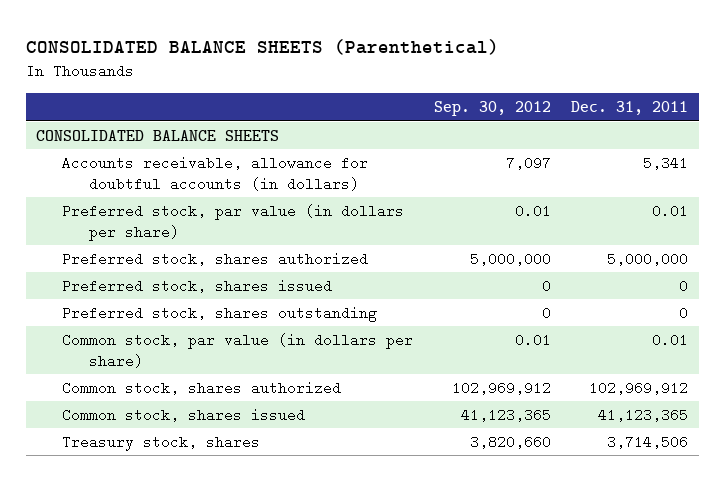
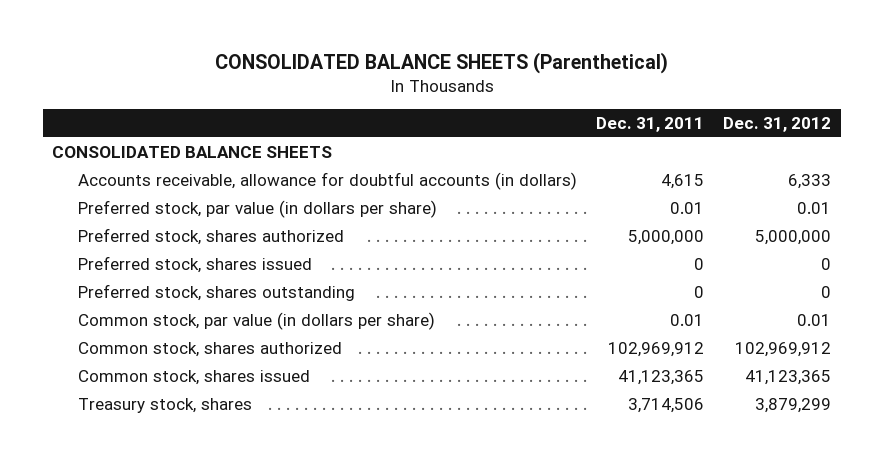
- | Sep. 30, 2012 | Dec. 31, 2011
+ | Dec. 31, 2011 | Dec. 31, 2012
- Accounts receivable, allowance for doubtful accounts (in dollars) | 7,097 | 5,341
+ Accounts receivable, allowance for doubtful accounts (in dollars) | 4,615 | 6,333

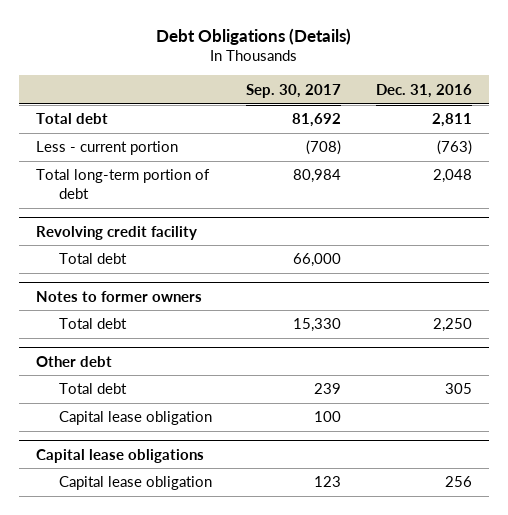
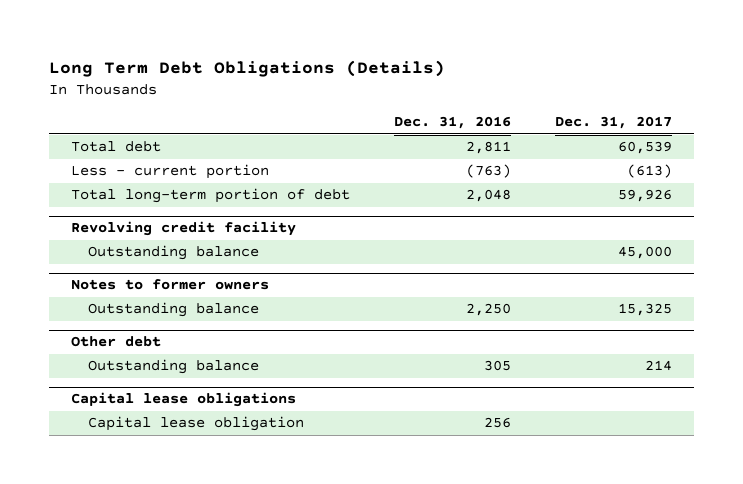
- Debt Obligations (Details)
+ Long Term Debt Obligations (Details)
- | Sep. 30, 2017 | Dec. 31, 2016
+ | Dec. 31, 2016 | Dec. 31, 2017
@ Revolving credit facility
- Total debt | 66,000 |
+ Outstanding balance | | 45,000
@ Notes to former owners
- Total debt | 15,330 | 2,250
+ Outstanding balance | 2,250 | 15,325
@ Other debt
- Total debt | 239 | 305
- Capital lease obligation | 100 |
+ Outstanding balance | 305 | 214

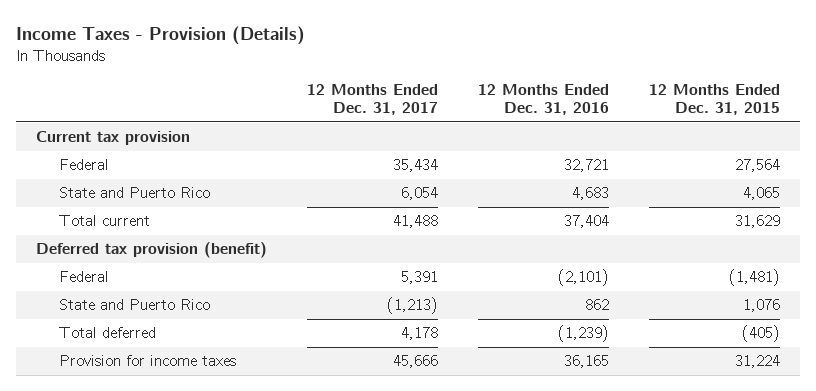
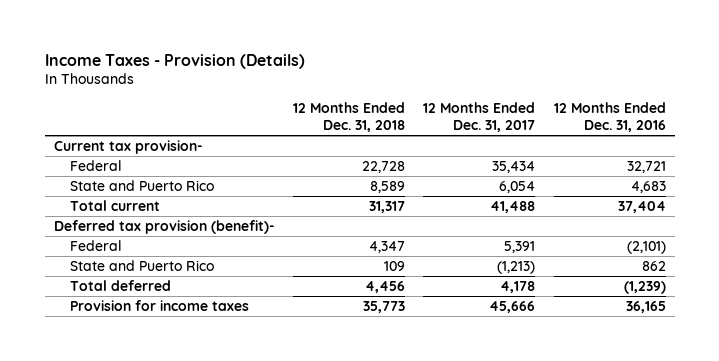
- | 12 Months Ended Dec. 31, 2017 | 12 Months Ended Dec. 31, 2016 | 12 Months Ended Dec. 31, 2015
+ | 12 Months Ended Dec. 31, 2018 | 12 Months Ended Dec. 31, 2017 | 12 Months Ended Dec. 31, 2016
- Current tax provision
+ Current tax provision-
- Deferred tax provision (benefit)
+ Deferred tax provision (benefit)-

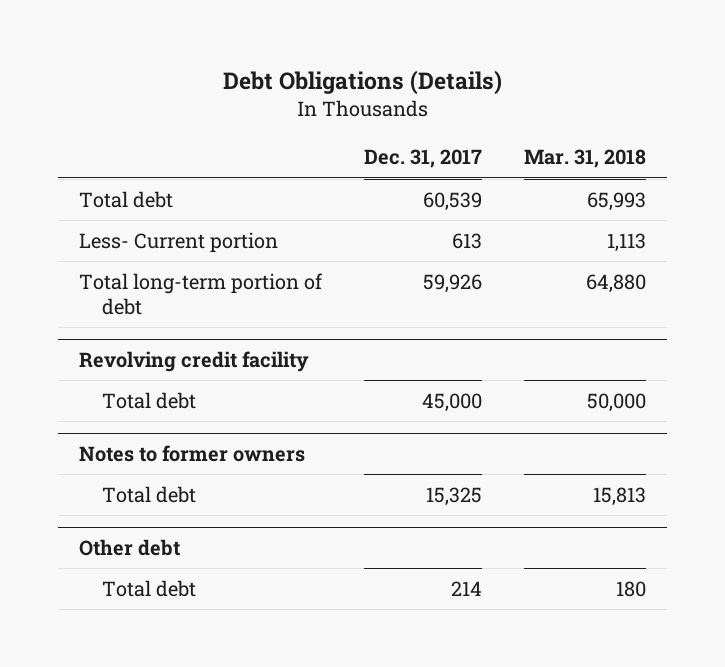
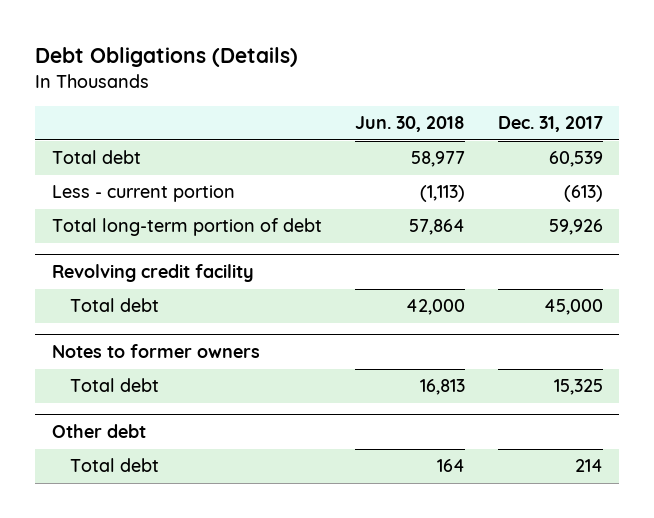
- | Dec. 31, 2017 | Mar. 31, 2018
+ | Jun. 30, 2018 | Dec. 31, 2017
- Less- Current portion | 613 | 1,113
+ Less - current portion | (1,113) | (613)

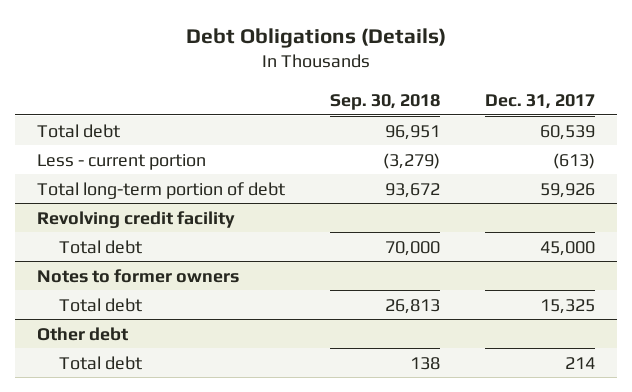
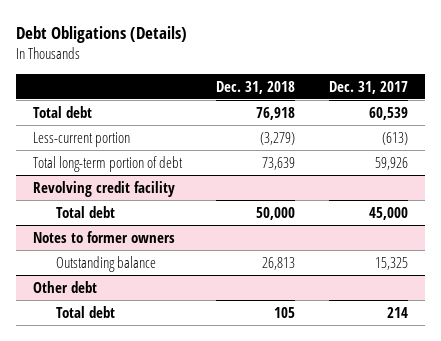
- | Sep. 30, 2018 | Dec. 31, 2017
+ | Dec. 31, 2018 | Dec. 31, 2017
- Less - current portion | (3,279) | (613)
+ Less-current portion | (3,279) | (613)
@ Notes to former owners
- Total debt | 26,813 | 15,325
+ Outstanding balance | 26,813 | 15,325

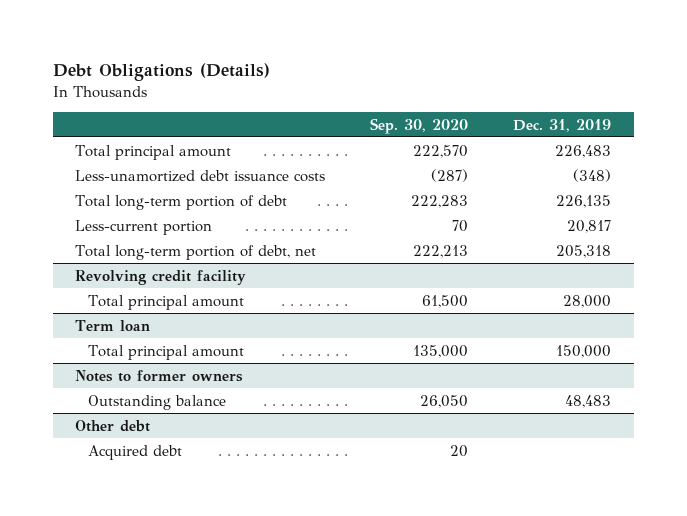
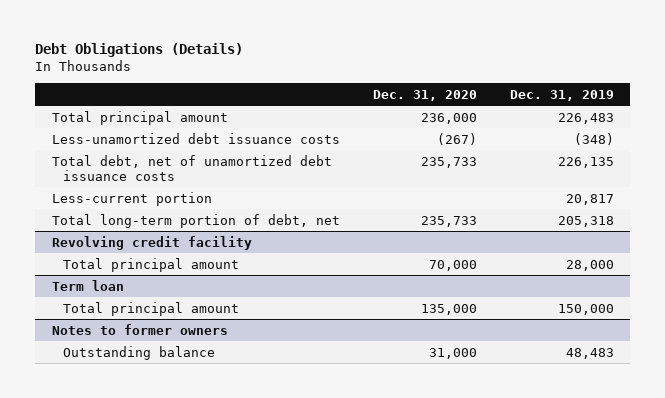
- | Sep. 30, 2020 | Dec. 31, 2019
+ | Dec. 31, 2020 | Dec. 31, 2019
- Total long-term portion of debt | 222,283 | 226,135
+ Total debt, net of unamortized debt issuance costs | 235,733 | 226,135
- Other debt
- Acquired debt | 20 |

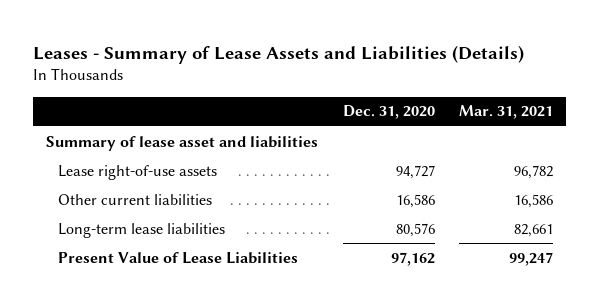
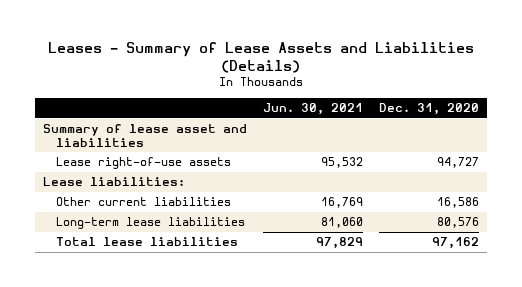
- | Dec. 31, 2020 | Mar. 31, 2021
+ | Jun. 30, 2021 | Dec. 31, 2020
+ Lease liabilities:
- Present Value of Lease Liabilities | 97,162 | 99,247
+ Total lease liabilities | 97,829 | 97,162

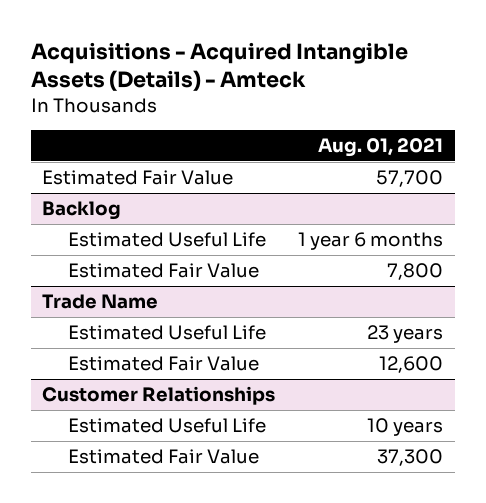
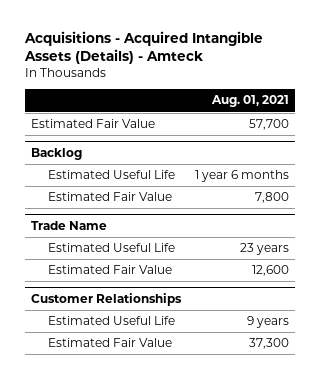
@ Customer Relationships
- Estimated Useful Life | 10 years
+ Estimated Useful Life | 9 years

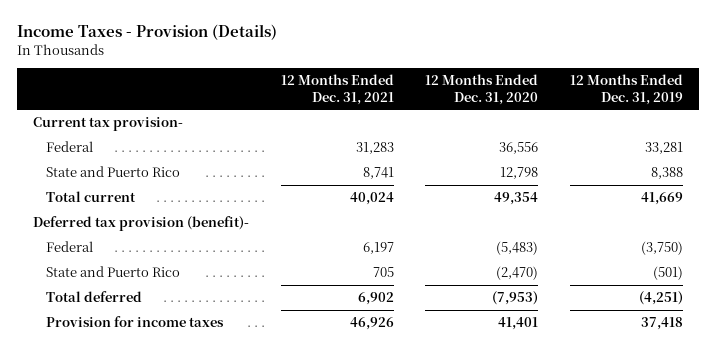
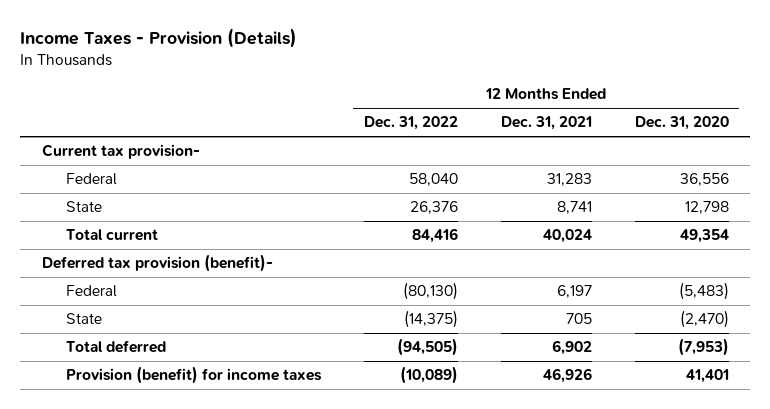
- | 12 Months Ended Dec. 31, 2021 | 12 Months Ended Dec. 31, 2020 | 12 Months Ended Dec. 31, 2019
+ | 12 Months Ended Dec. 31, 2022 | 12 Months Ended Dec. 31, 2021 | 12 Months Ended Dec. 31, 2020
- State and Puerto Rico | 8,741 | 12,798 | 8,388
+ State | 26,376 | 8,741 | 12,798
- State and Puerto Rico | 705 | (2,470) | (501)
+ State | (14,375) | 705 | (2,470)
- Provision for income taxes | 46,926 | 41,401 | 37,418
+ Provision (benefit) for income taxes | (10,089) | 46,926 | 41,401

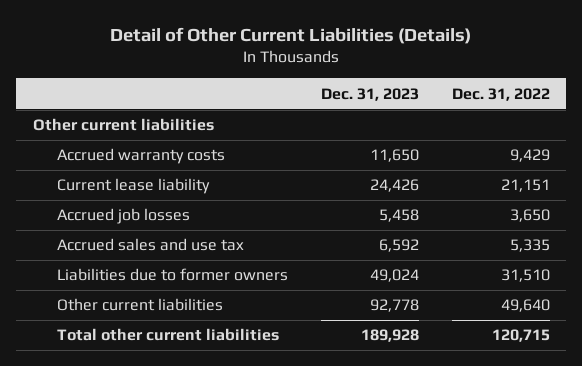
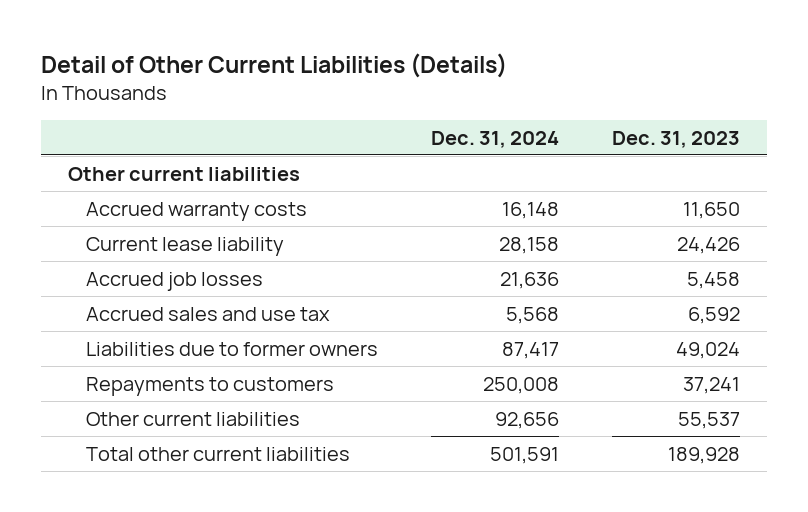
- | Dec. 31, 2023 | Dec. 31, 2022
+ | Dec. 31, 2024 | Dec. 31, 2023
- Other current liabilities | 92,778 | 49,640
+ Repayments to customers | 250,008 | 37,241
+ Other current liabilities | 92,656 | 55,537

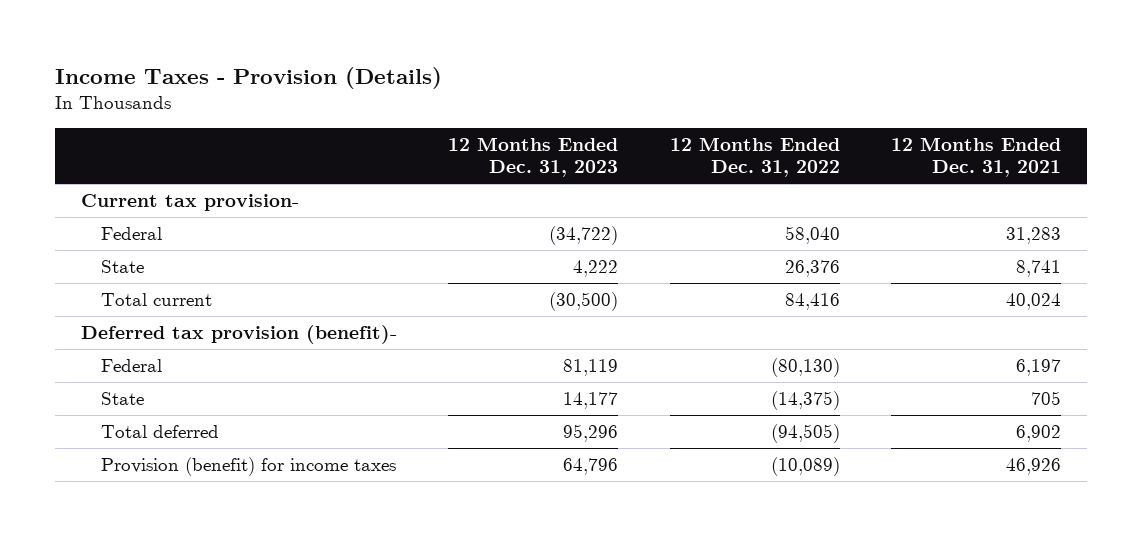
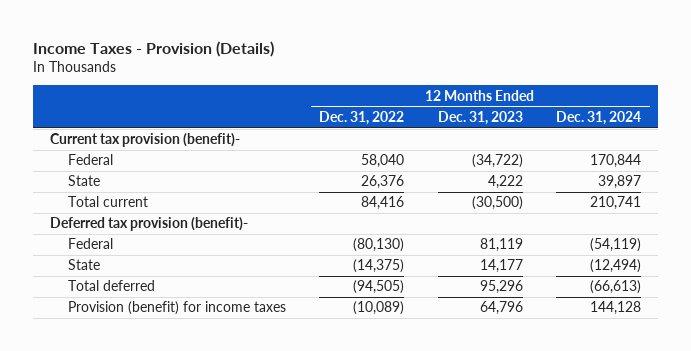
- | 12 Months Ended Dec. 31, 2023 | 12 Months Ended Dec. 31, 2022 | 12 Months Ended Dec. 31, 2021
+ | 12 Months Ended Dec. 31, 2022 | 12 Months Ended Dec. 31, 2023 | 12 Months Ended Dec. 31, 2024
- Current tax provision-
+ Current tax provision (benefit)-

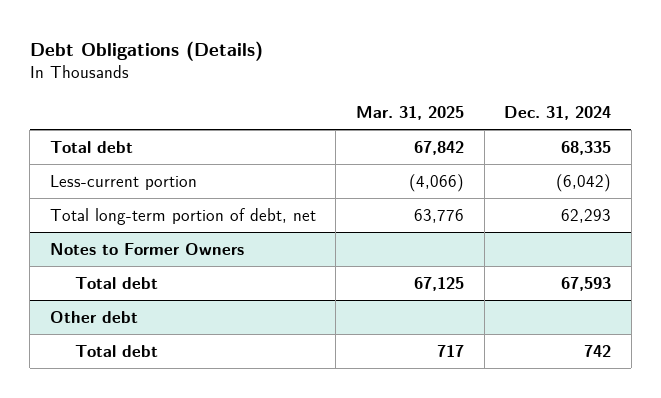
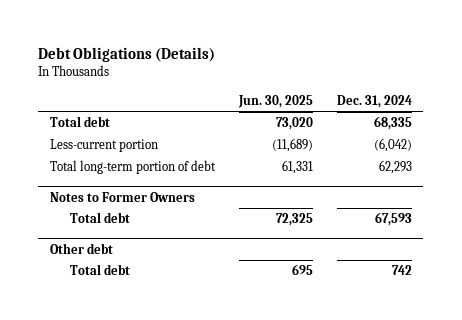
- | Mar. 31, 2025 | Dec. 31, 2024
+ | Jun. 30, 2025 | Dec. 31, 2024
- Total long-term portion of debt, net | 63,776 | 62,293
+ Total long-term portion of debt | 61,331 | 62,293

